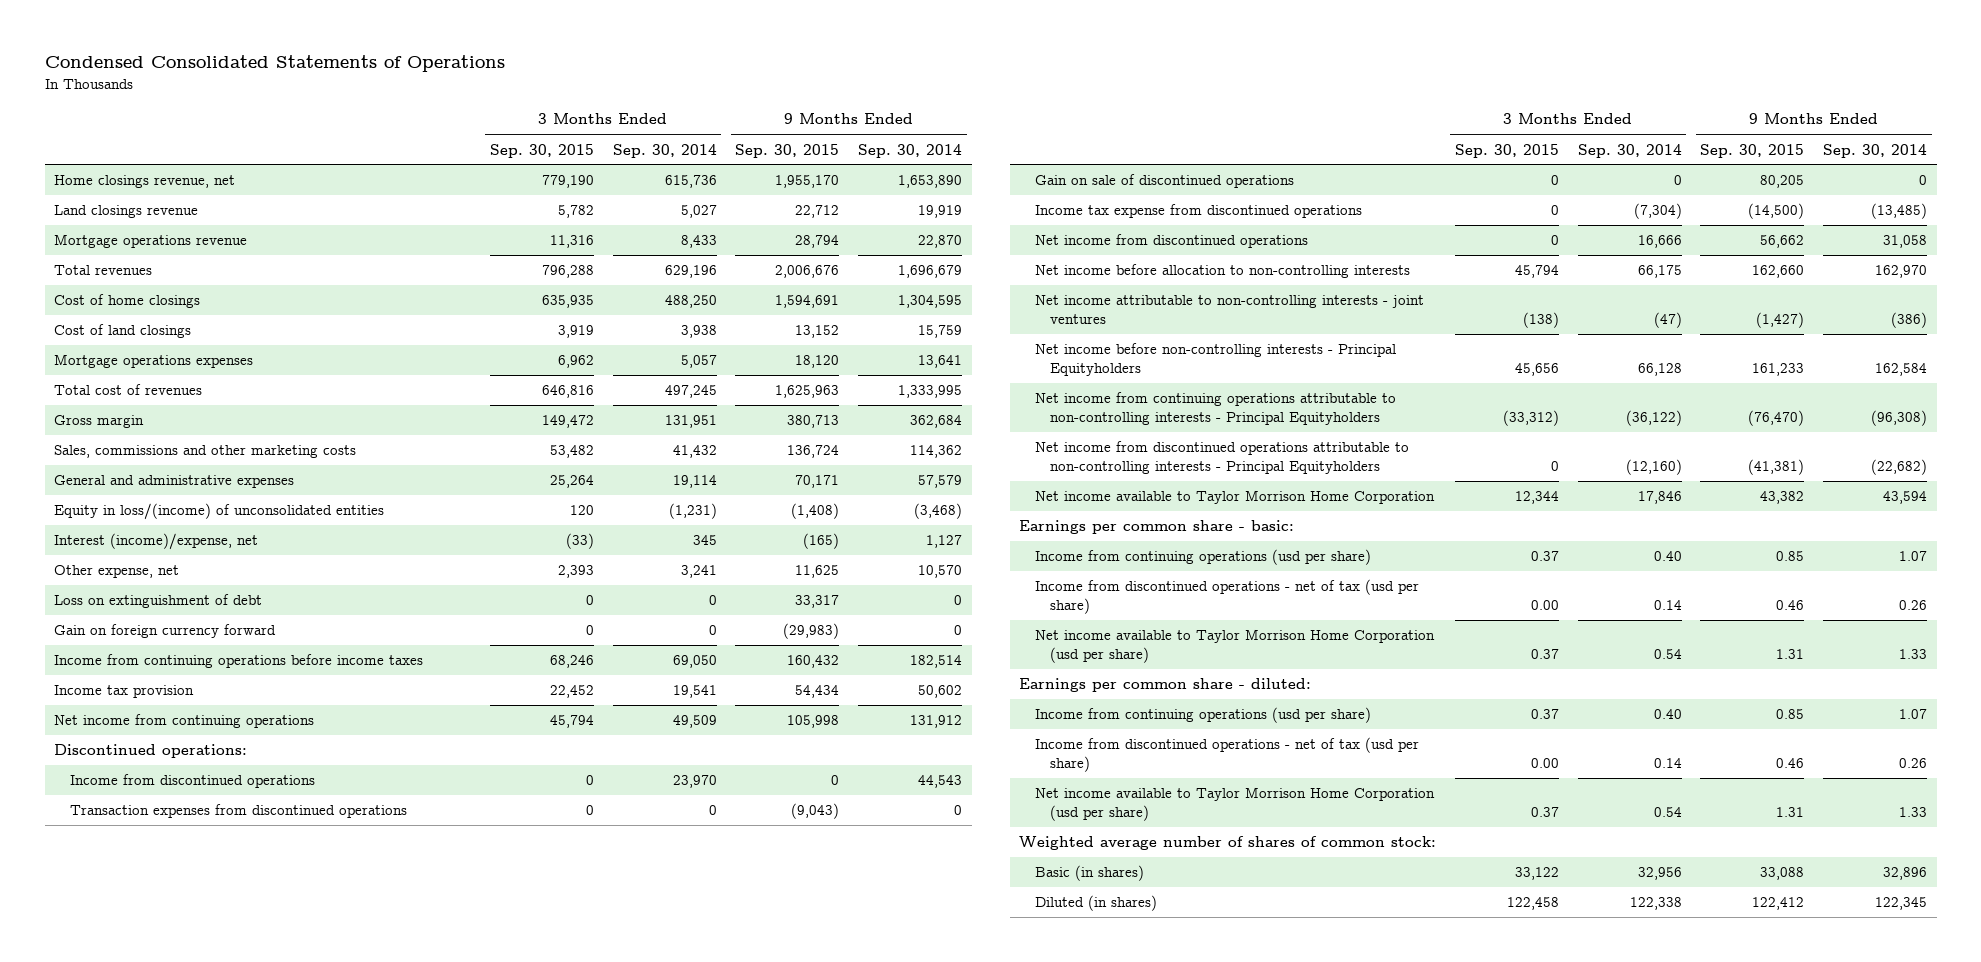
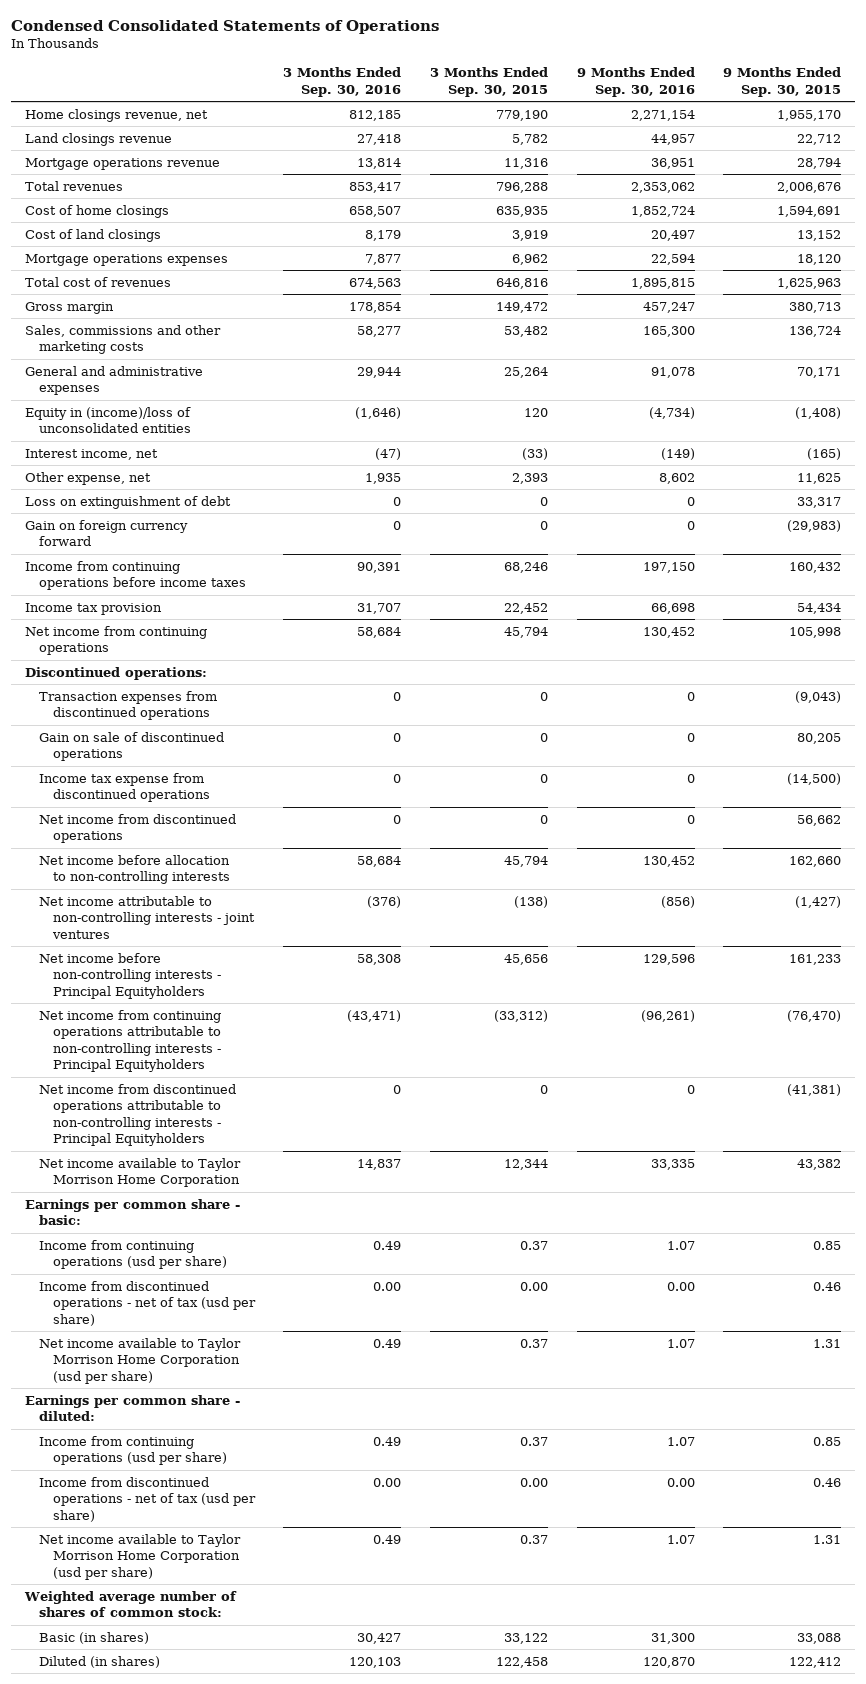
- | 3 Months Ended Sep. 30, 2015 | 3 Months Ended Sep. 30, 2014 | 9 Months Ended Sep. 30, 2015 | 9 Months Ended Sep. 30, 2014
+ | 3 Months Ended Sep. 30, 2016 | 3 Months Ended Sep. 30, 2015 | 9 Months Ended Sep. 30, 2016 | 9 Months Ended Sep. 30, 2015
- Equity in loss/(income) of unconsolidated entities | 120 | (1,231) | (1,408) | (3,468)
- Interest (income)/expense, net | (33) | 345 | (165) | 1,127
+ Equity in (income)/loss of unconsolidated entities | (1,646) | 120 | (4,734) | (1,408)
+ Interest income, net | (47) | (33) | (149) | (165)
- Income from discontinued operations | 0 | 23,970 | 0 | 44,543

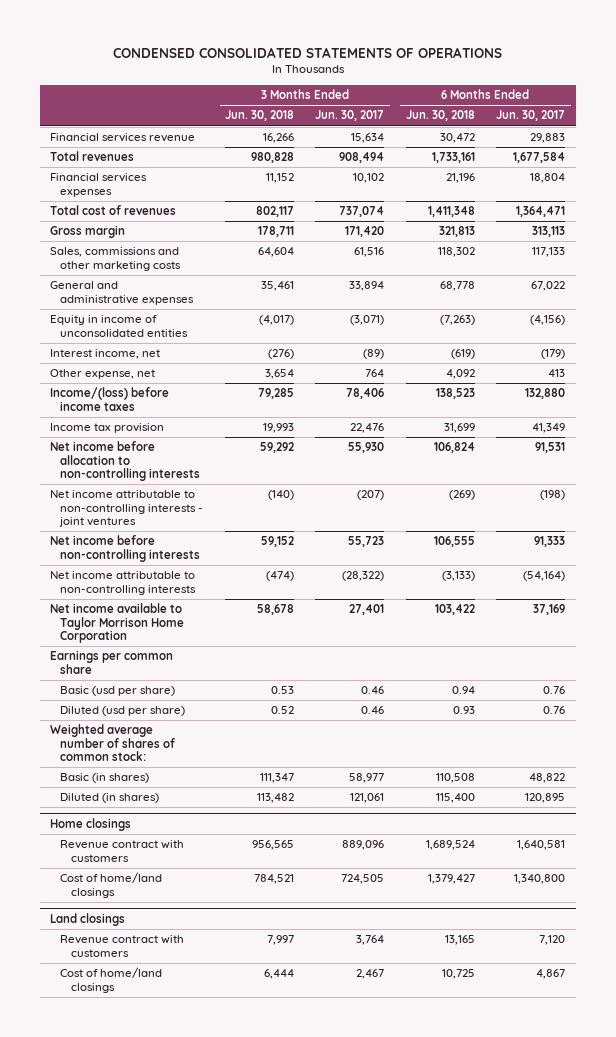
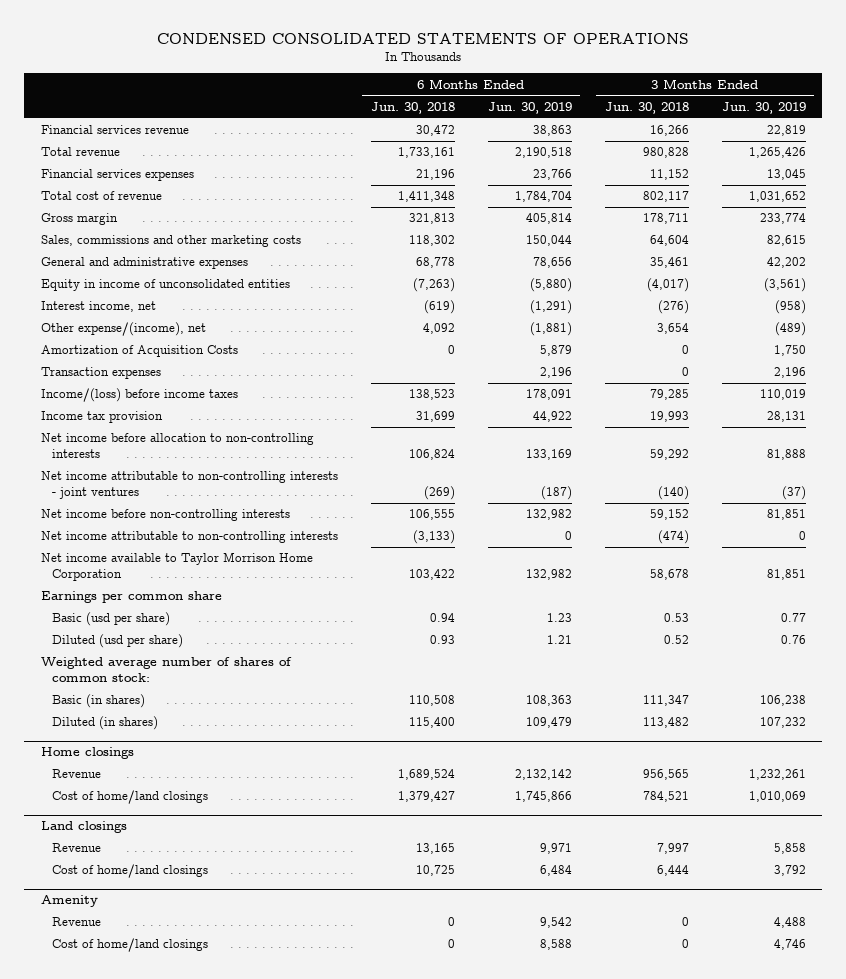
- | 3 Months Ended Jun. 30, 2018 | 3 Months Ended Jun. 30, 2017 | 6 Months Ended Jun. 30, 2018 | 6 Months Ended Jun. 30, 2017
+ | 6 Months Ended Jun. 30, 2018 | 6 Months Ended Jun. 30, 2019 | 3 Months Ended Jun. 30, 2018 | 3 Months Ended Jun. 30, 2019
- Total revenues | 980,828 | 908,494 | 1,733,161 | 1,677,584
+ Total revenue | 1,733,161 | 2,190,518 | 980,828 | 1,265,426
- Total cost of revenues | 802,117 | 737,074 | 1,411,348 | 1,364,471
+ Total cost of revenue | 1,411,348 | 1,784,704 | 802,117 | 1,031,652
- Other expense, net | 3,654 | 764 | 4,092 | 413
+ Other expense/(income), net | 4,092 | (1,881) | 3,654 | (489)
+ Amortization of Acquisition Costs | 0 | 5,879 | 0 | 1,750
+ Transaction expenses | | 2,196 | 0 | 2,196
@ Home closings
- Revenue contract with customers | 956,565 | 889,096 | 1,689,524 | 1,640,581
+ Revenue | 1,689,524 | 2,132,142 | 956,565 | 1,232,261
@ Land closings
- Revenue contract with customers | 7,997 | 3,764 | 13,165 | 7,120
+ Revenue | 13,165 | 9,971 | 7,997 | 5,858
+ Amenity
+ Revenue | 0 | 9,542 | 0 | 4,488
+ Cost of home/land closings | 0 | 8,588 | 0 | 4,746

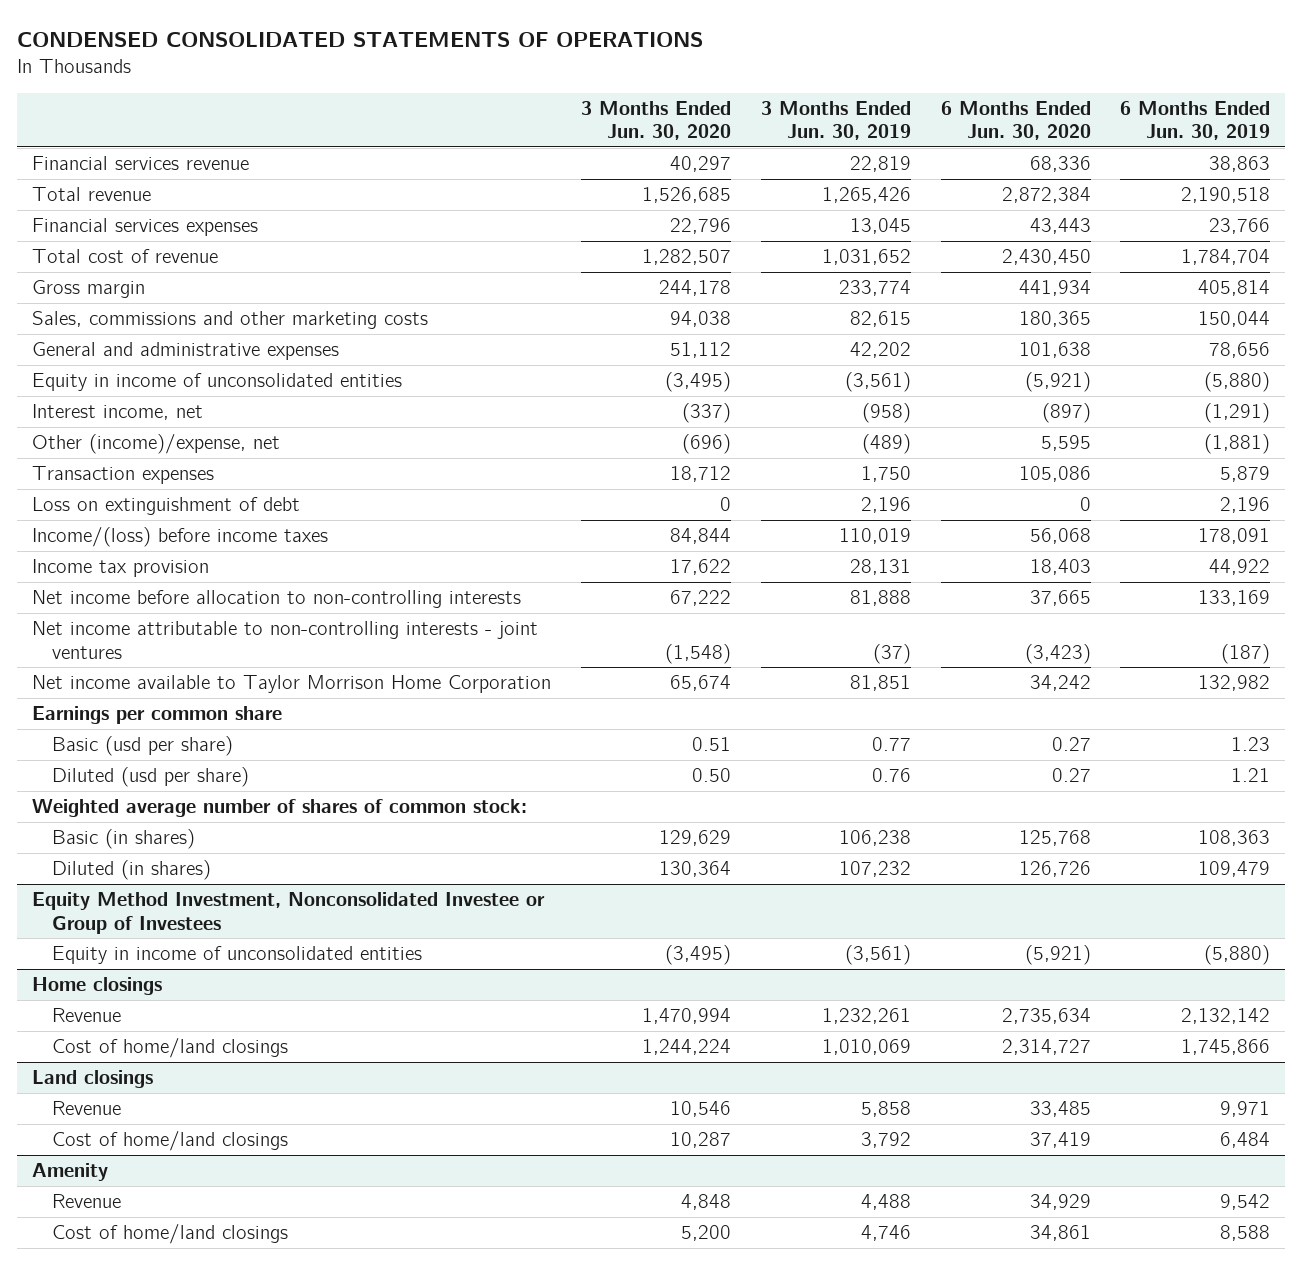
- | 6 Months Ended Jun. 30, 2018 | 6 Months Ended Jun. 30, 2019 | 3 Months Ended Jun. 30, 2018 | 3 Months Ended Jun. 30, 2019
+ | 3 Months Ended Jun. 30, 2020 | 3 Months Ended Jun. 30, 2019 | 6 Months Ended Jun. 30, 2020 | 6 Months Ended Jun. 30, 2019
- Other expense/(income), net | 4,092 | (1,881) | 3,654 | (489)
- Amortization of Acquisition Costs | 0 | 5,879 | 0 | 1,750
- Transaction expenses | | 2,196 | 0 | 2,196
+ Other (income)/expense, net | (696) | (489) | 5,595 | (1,881)
+ Transaction expenses | 18,712 | 1,750 | 105,086 | 5,879
+ Loss on extinguishment of debt | 0 | 2,196 | 0 | 2,196
- Net income before non-controlling interests | 106,555 | 132,982 | 59,152 | 81,851
- Net income attributable to non-controlling interests | (3,133) | 0 | (474) | 0
+ Equity Method Investment, Nonconsolidated Investee or Group of Investees
+ Equity in income of unconsolidated entities | (3,495) | (3,561) | (5,921) | (5,880)

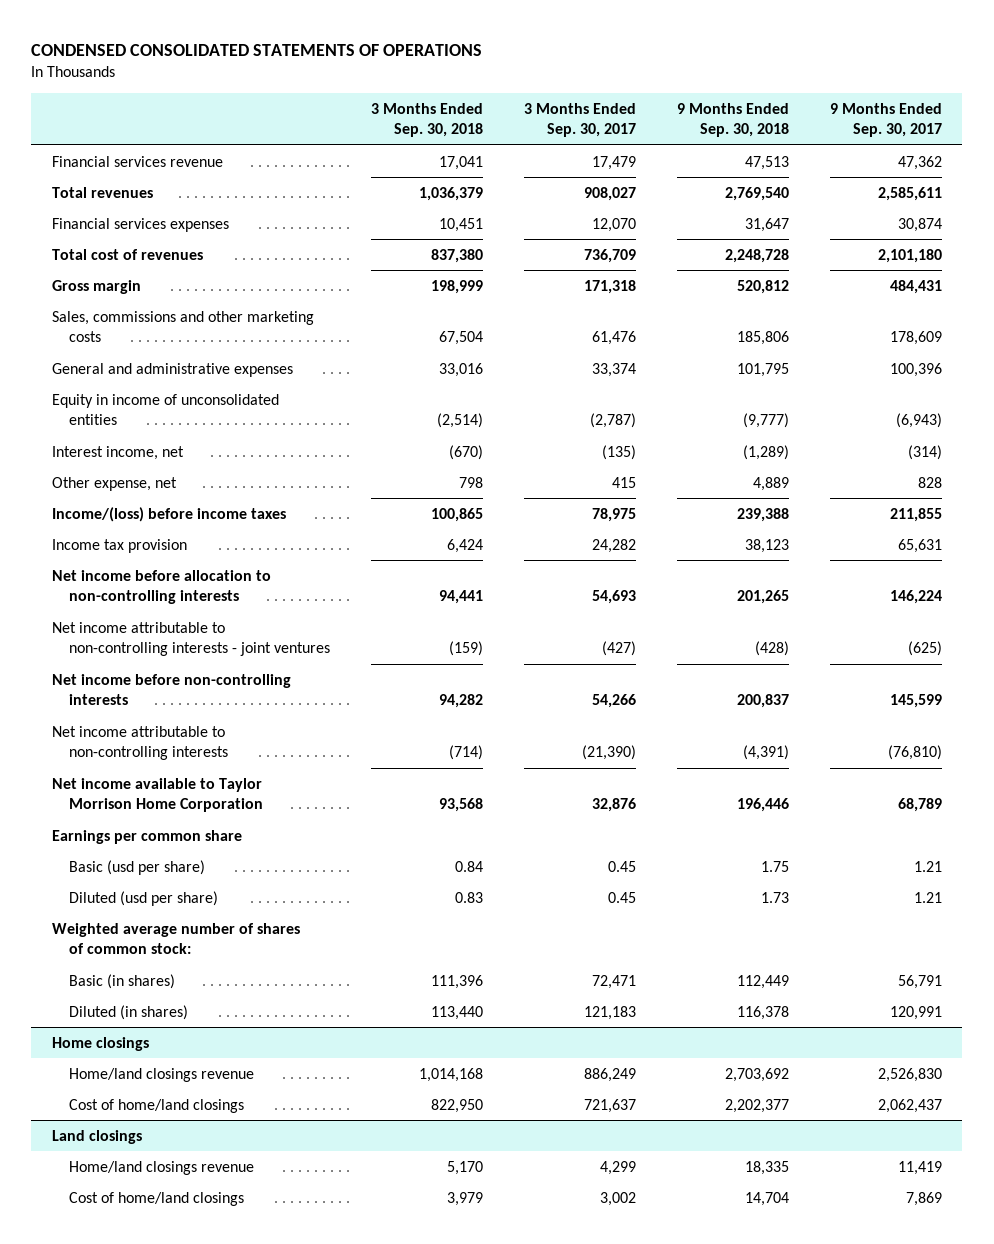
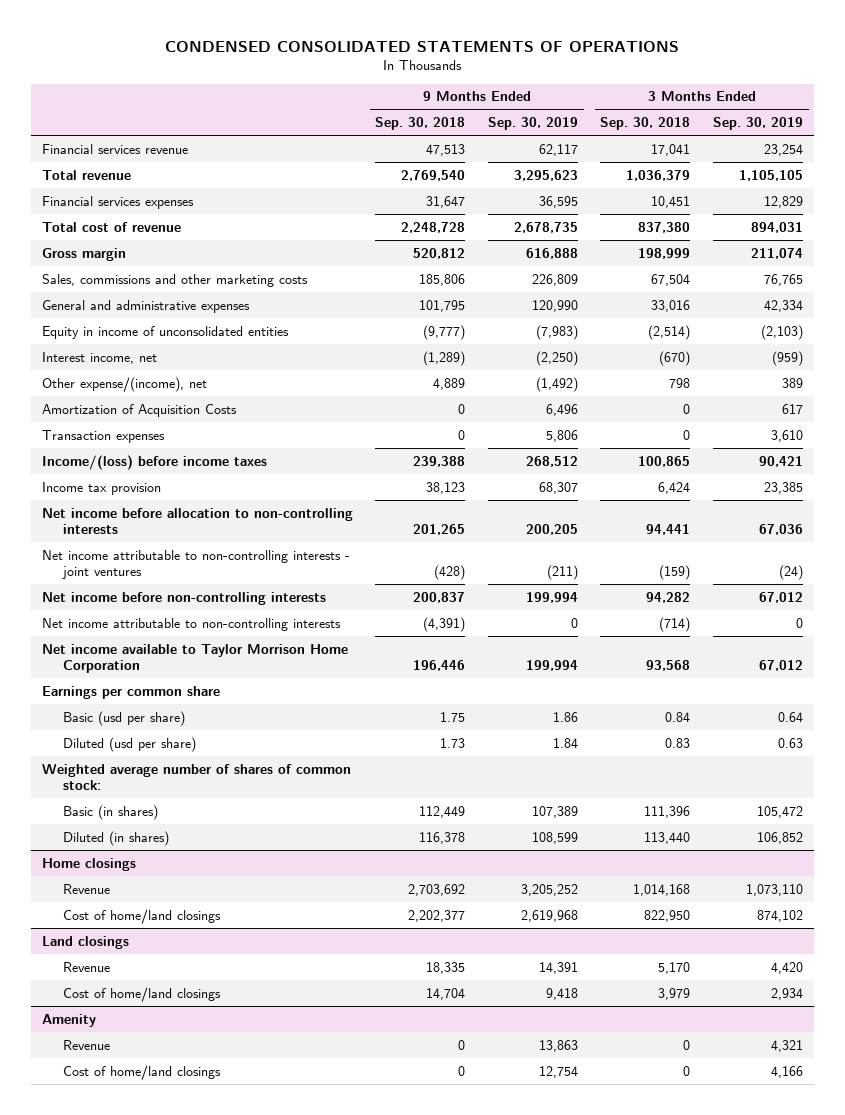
- | 3 Months Ended Sep. 30, 2018 | 3 Months Ended Sep. 30, 2017 | 9 Months Ended Sep. 30, 2018 | 9 Months Ended Sep. 30, 2017
+ | 9 Months Ended Sep. 30, 2018 | 9 Months Ended Sep. 30, 2019 | 3 Months Ended Sep. 30, 2018 | 3 Months Ended Sep. 30, 2019
- Total revenues | 1,036,379 | 908,027 | 2,769,540 | 2,585,611
+ Total revenue | 2,769,540 | 3,295,623 | 1,036,379 | 1,105,105
- Total cost of revenues | 837,380 | 736,709 | 2,248,728 | 2,101,180
+ Total cost of revenue | 2,248,728 | 2,678,735 | 837,380 | 894,031
- Other expense, net | 798 | 415 | 4,889 | 828
+ Other expense/(income), net | 4,889 | (1,492) | 798 | 389
+ Amortization of Acquisition Costs | 0 | 6,496 | 0 | 617
+ Transaction expenses | 0 | 5,806 | 0 | 3,610
@ Home closings
- Home/land closings revenue | 1,014,168 | 886,249 | 2,703,692 | 2,526,830
+ Revenue | 2,703,692 | 3,205,252 | 1,014,168 | 1,073,110
@ Land closings
- Home/land closings revenue | 5,170 | 4,299 | 18,335 | 11,419
+ Revenue | 18,335 | 14,391 | 5,170 | 4,420
+ Amenity
+ Revenue | 0 | 13,863 | 0 | 4,321
+ Cost of home/land closings | 0 | 12,754 | 0 | 4,166

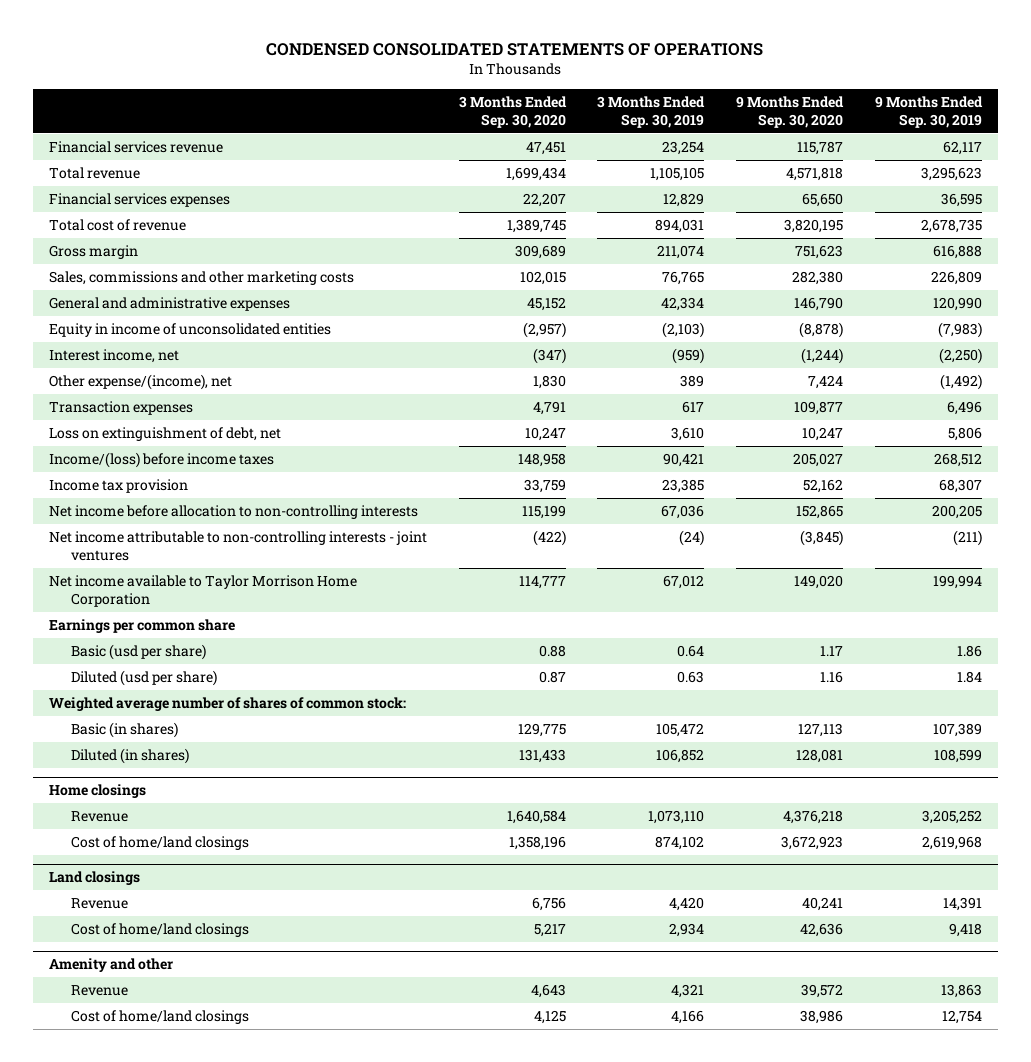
- | 9 Months Ended Sep. 30, 2018 | 9 Months Ended Sep. 30, 2019 | 3 Months Ended Sep. 30, 2018 | 3 Months Ended Sep. 30, 2019
+ | 3 Months Ended Sep. 30, 2020 | 3 Months Ended Sep. 30, 2019 | 9 Months Ended Sep. 30, 2020 | 9 Months Ended Sep. 30, 2019
- Amortization of Acquisition Costs | 0 | 6,496 | 0 | 617
- Transaction expenses | 0 | 5,806 | 0 | 3,610
+ Transaction expenses | 4,791 | 617 | 109,877 | 6,496
+ Loss on extinguishment of debt, net | 10,247 | 3,610 | 10,247 | 5,806
- Net income before non-controlling interests | 200,837 | 199,994 | 94,282 | 67,012
- Net income attributable to non-controlling interests | (4,391) | 0 | (714) | 0
- Amenity
+ Amenity and other

